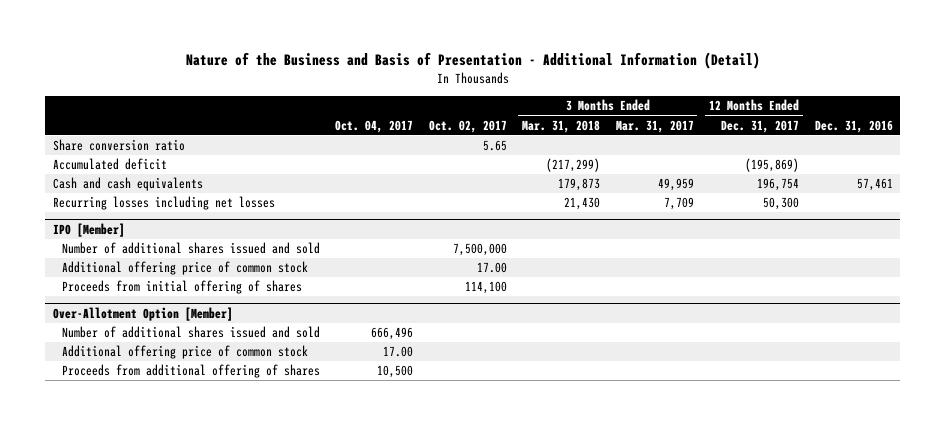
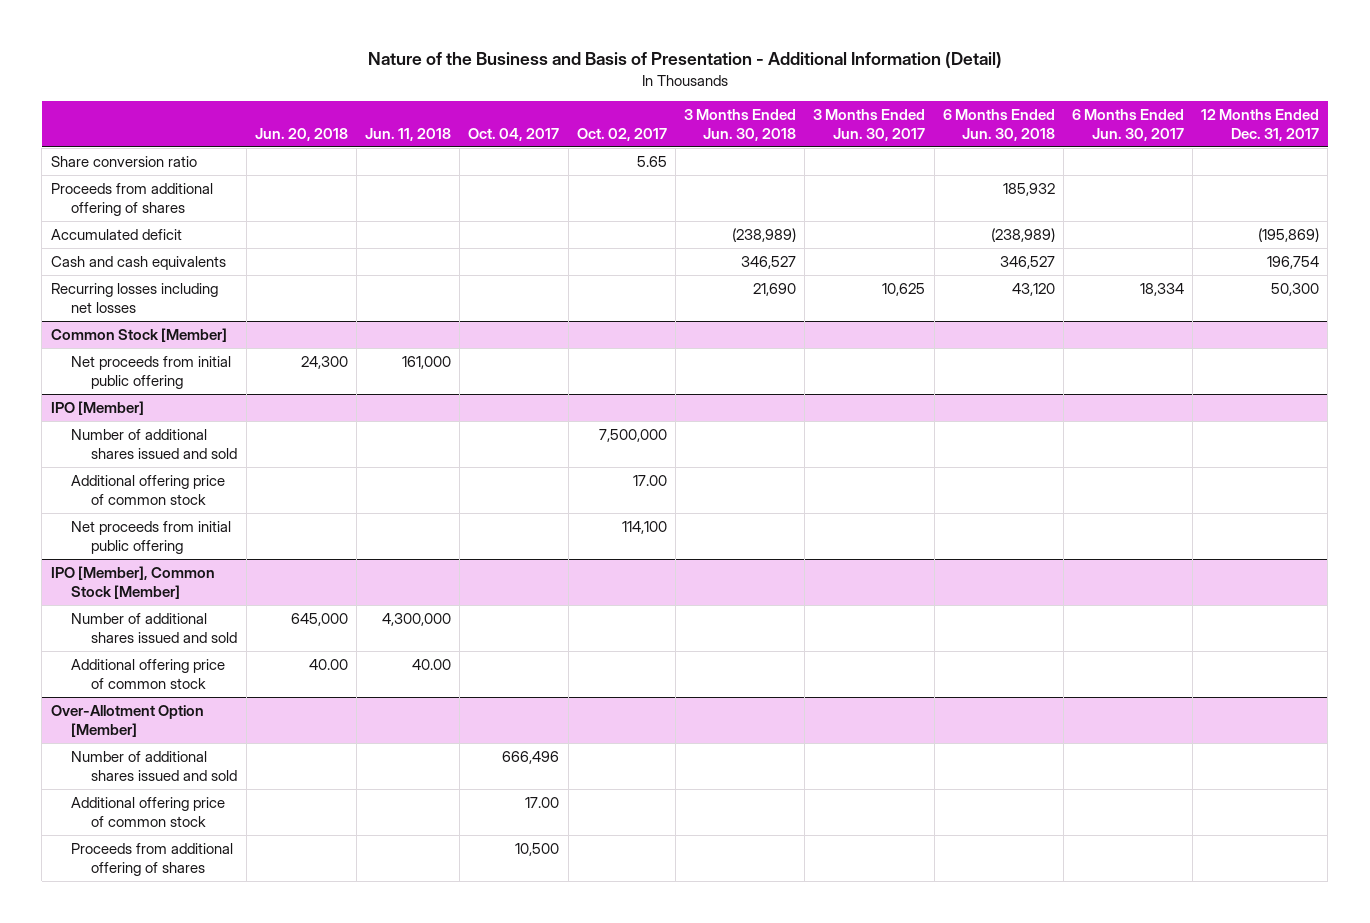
- | Oct. 04, 2017 | Oct. 02, 2017 | 3 Months Ended Mar. 31, 2018 | 3 Months Ended Mar. 31, 2017 | 12 Months Ended Dec. 31, 2017 | Dec. 31, 2016
+ | Jun. 20, 2018 | Jun. 11, 2018 | Oct. 04, 2017 | Oct. 02, 2017 | 3 Months Ended Jun. 30, 2018 | 3 Months Ended Jun. 30, 2017 | 6 Months Ended Jun. 30, 2018 | 6 Months Ended Jun. 30, 2017 | 12 Months Ended Dec. 31, 2017
+ Proceeds from additional offering of shares | | | | | | | 185,932 | |
+ Common Stock [Member]
+ Net proceeds from initial public offering | 24,300 | 161,000 | | | | | | |
@ IPO [Member]
- Proceeds from initial offering of shares | | 114,100 | | | |
+ Net proceeds from initial public offering | | | | 114,100 | | | | |
+ IPO [Member], Common Stock [Member]
+ Number of additional shares issued and sold | 645,000 | 4,300,000 | | | | | | |
+ Additional offering price of common stock | 40.00 | 40.00 | | | | | | |

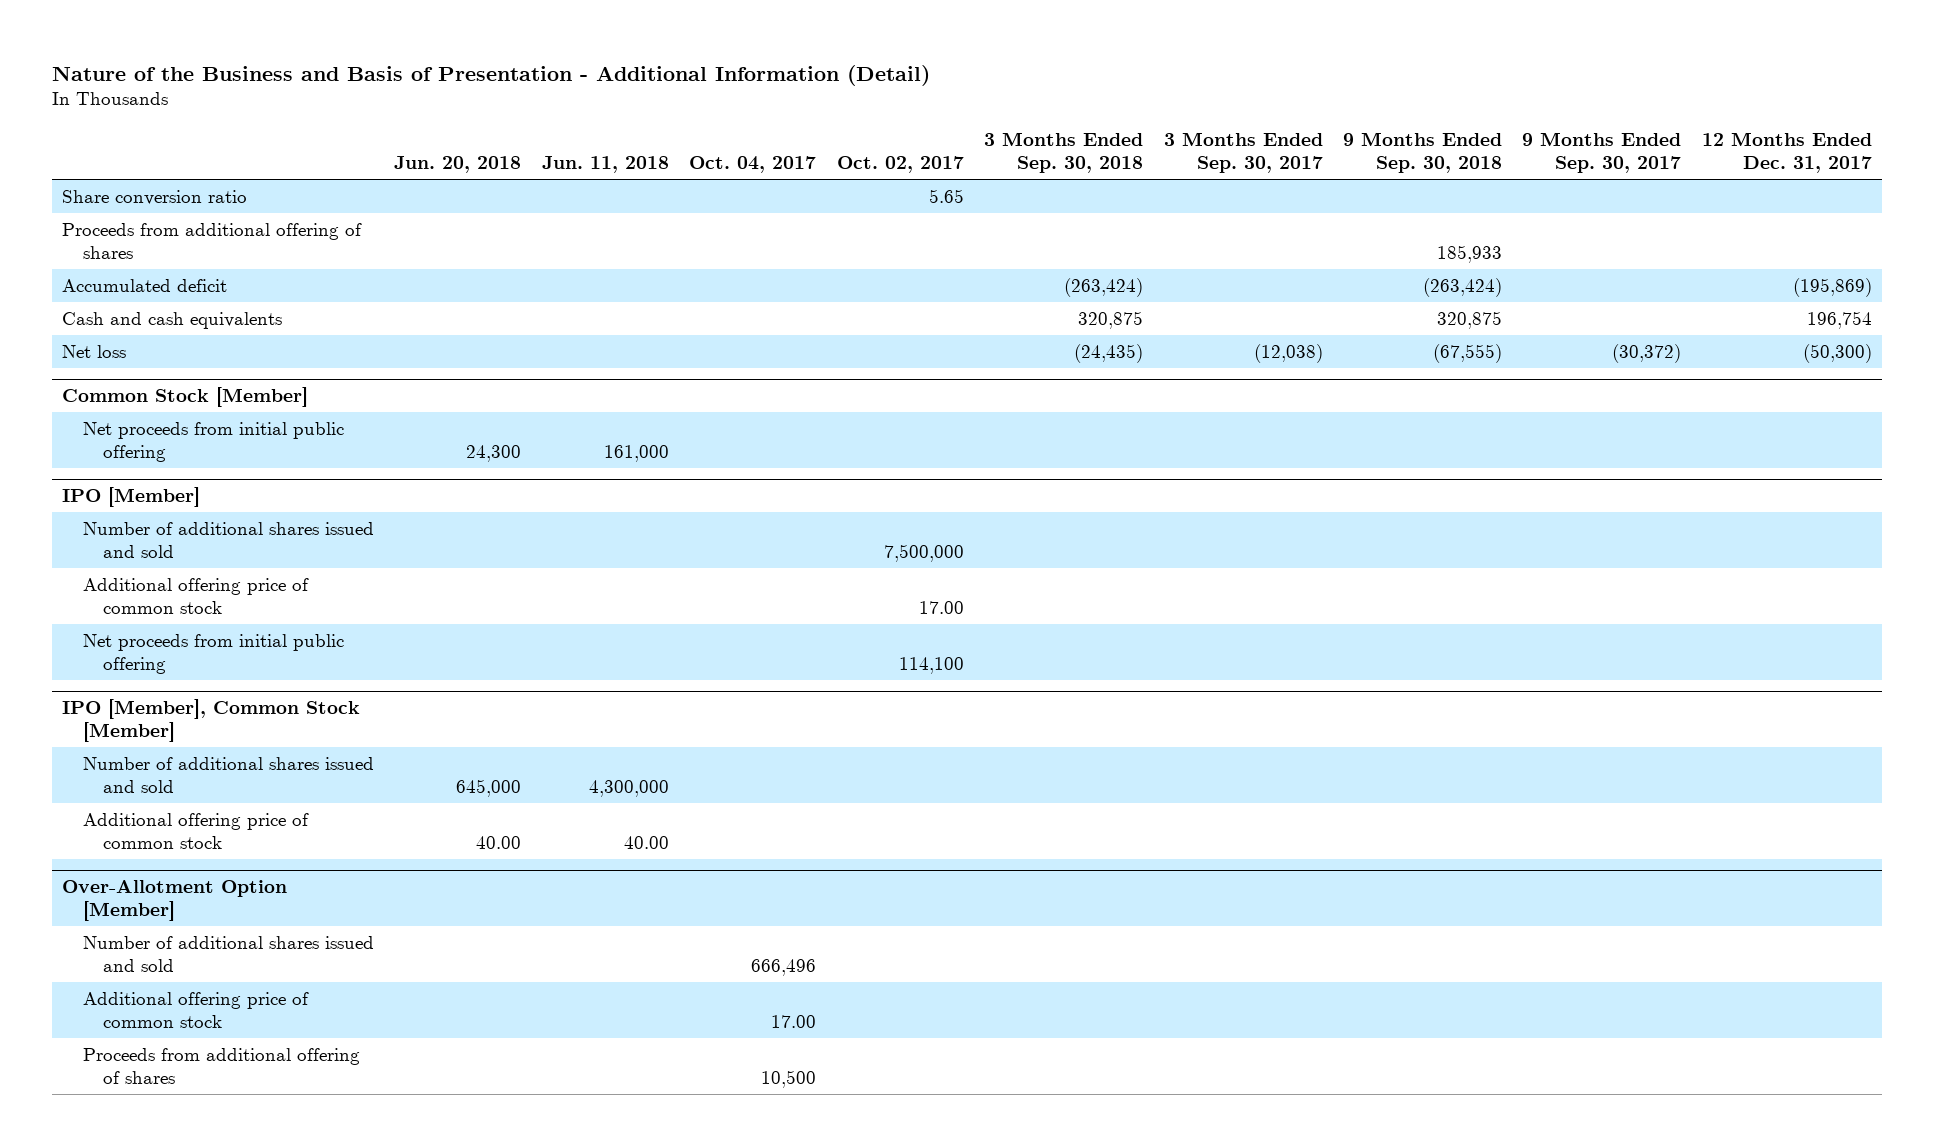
- | Jun. 20, 2018 | Jun. 11, 2018 | Oct. 04, 2017 | Oct. 02, 2017 | 3 Months Ended Jun. 30, 2018 | 3 Months Ended Jun. 30, 2017 | 6 Months Ended Jun. 30, 2018 | 6 Months Ended Jun. 30, 2017 | 12 Months Ended Dec. 31, 2017
+ | Jun. 20, 2018 | Jun. 11, 2018 | Oct. 04, 2017 | Oct. 02, 2017 | 3 Months Ended Sep. 30, 2018 | 3 Months Ended Sep. 30, 2017 | 9 Months Ended Sep. 30, 2018 | 9 Months Ended Sep. 30, 2017 | 12 Months Ended Dec. 31, 2017
- Recurring losses including net losses | | | | | 21,690 | 10,625 | 43,120 | 18,334 | 50,300
+ Net loss | | | | | (24,435) | (12,038) | (67,555) | (30,372) | (50,300)

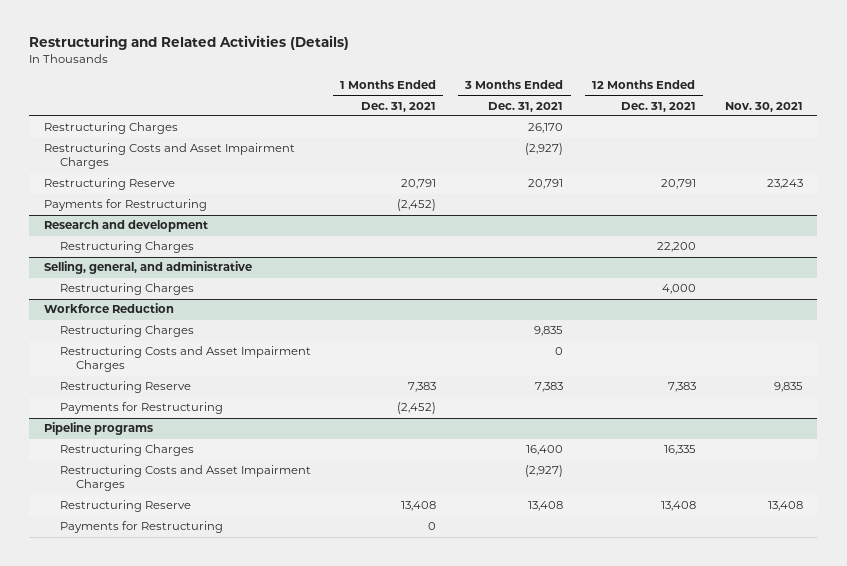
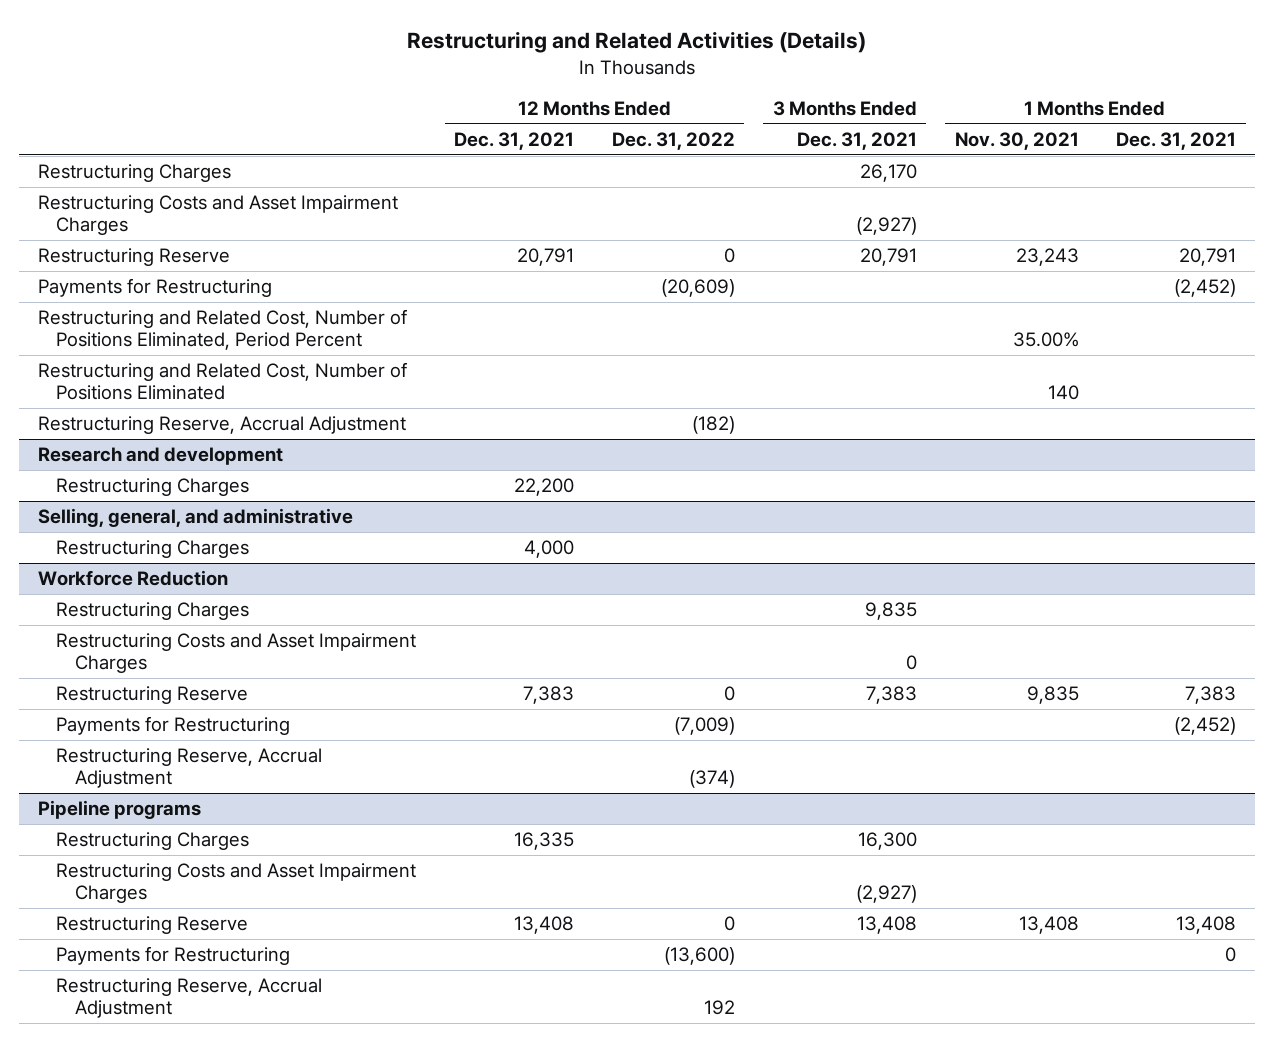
- | 1 Months Ended Dec. 31, 2021 | 3 Months Ended Dec. 31, 2021 | 12 Months Ended Dec. 31, 2021 | Nov. 30, 2021
+ | 12 Months Ended Dec. 31, 2021 | 12 Months Ended Dec. 31, 2022 | 3 Months Ended Dec. 31, 2021 | 1 Months Ended Nov. 30, 2021 | 1 Months Ended Dec. 31, 2021
+ Restructuring and Related Cost, Number of Positions Eliminated, Period Percent | | | | 35.00% |
+ Restructuring and Related Cost, Number of Positions Eliminated | | | | 140 |
+ Restructuring Reserve, Accrual Adjustment | | (182) | | |
@ Workforce Reduction
+ Restructuring Reserve, Accrual Adjustment | | (374) | | |
@ Pipeline programs
- Restructuring Charges | | 16,400 | 16,335 |
+ Restructuring Charges | 16,335 | | 16,300 | |
+ Restructuring Reserve, Accrual Adjustment | | 192 | | |

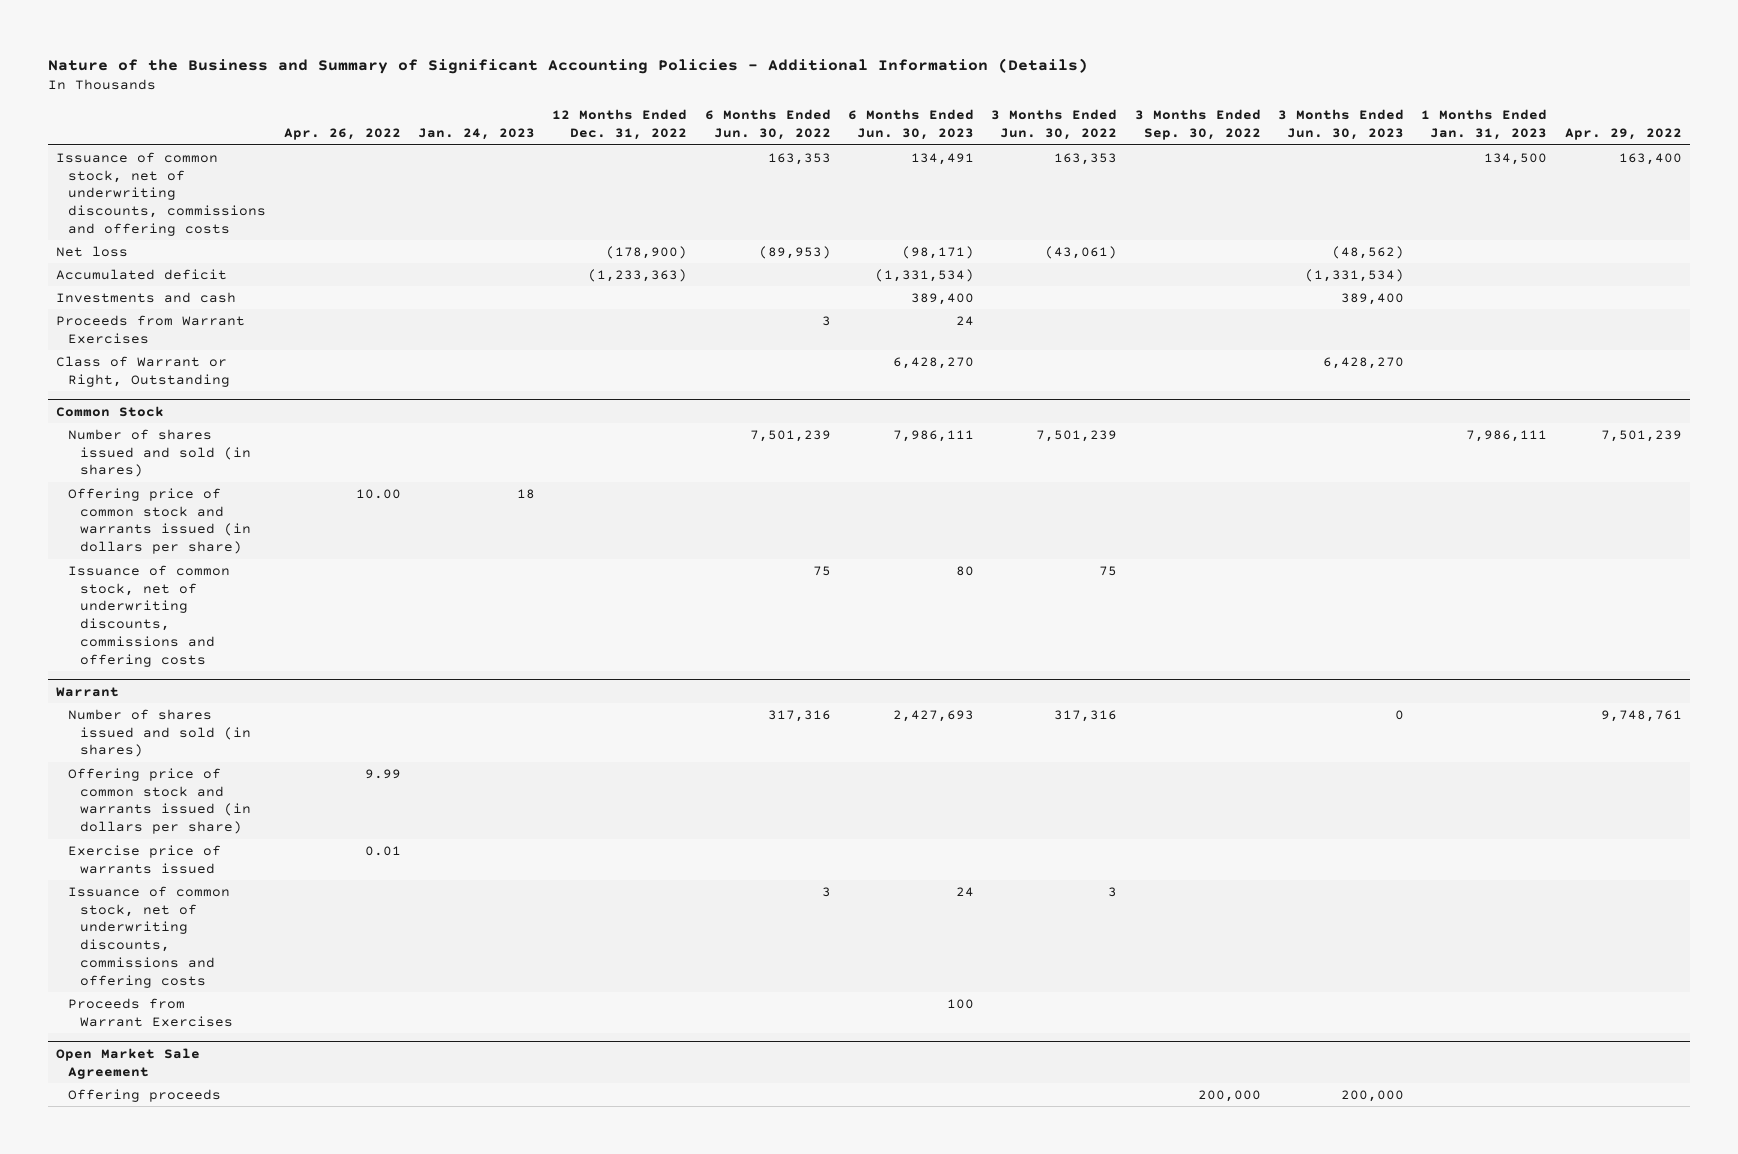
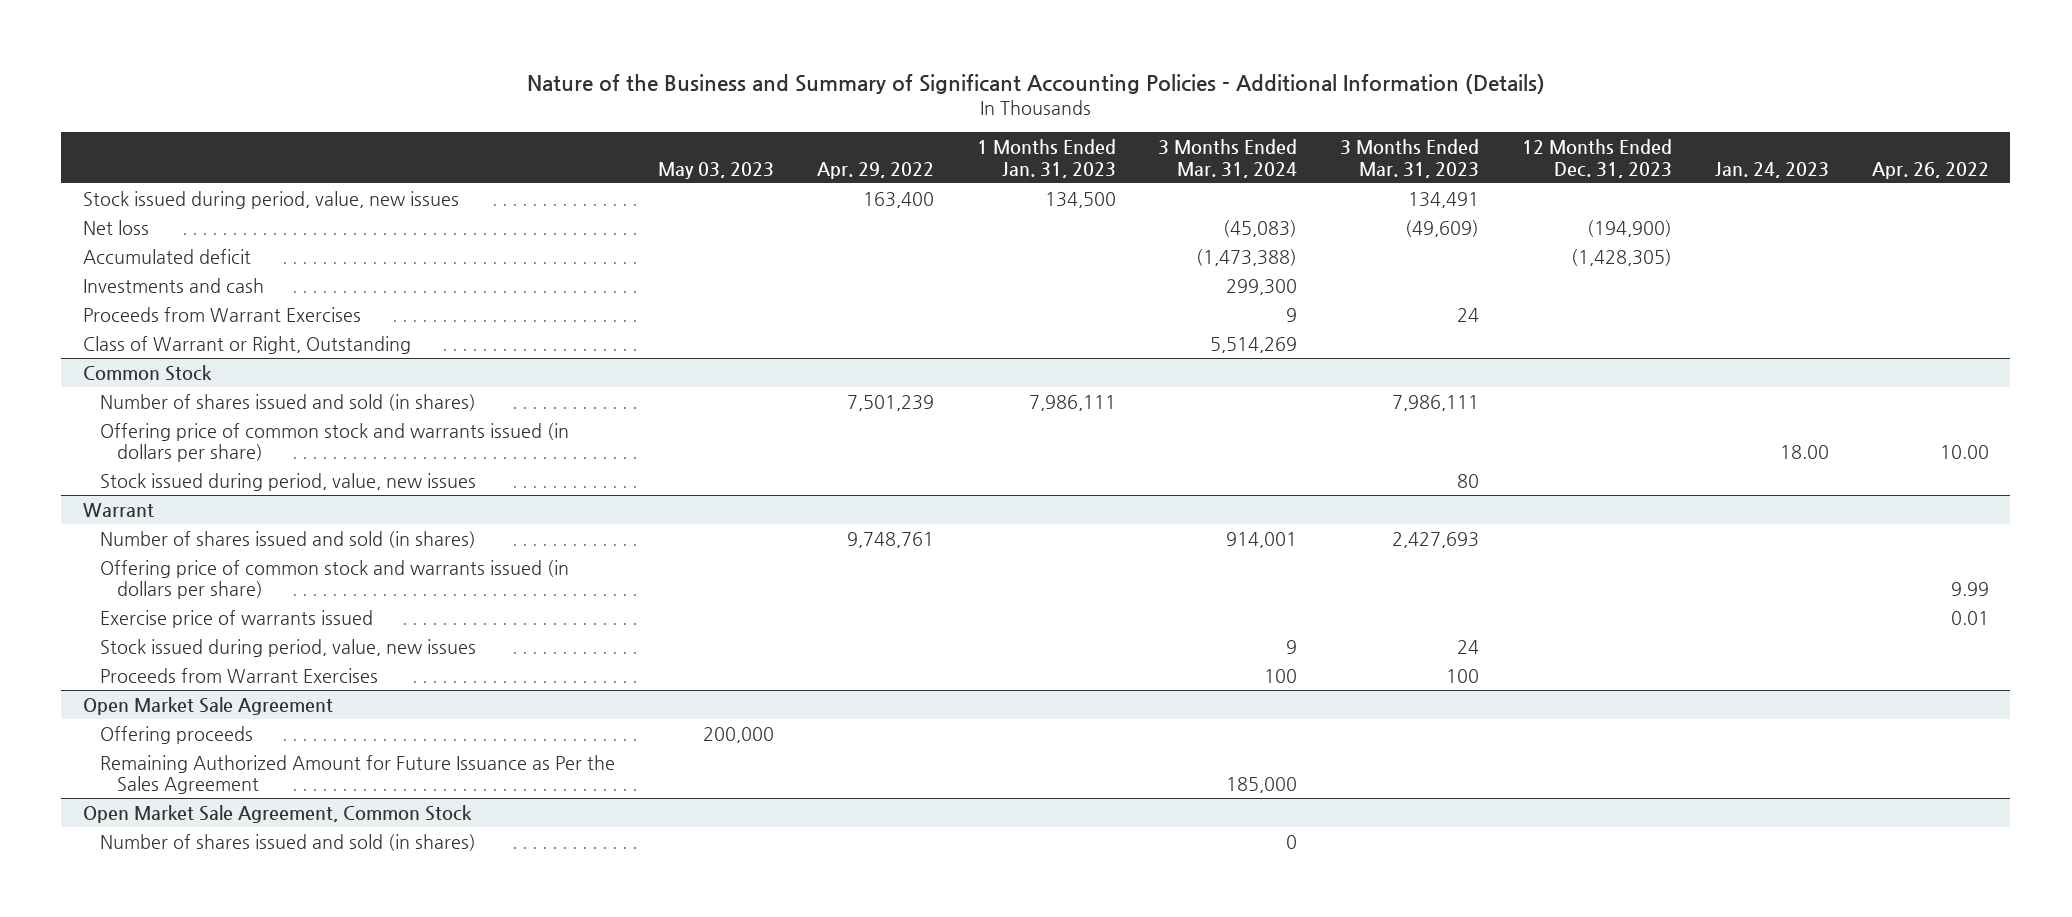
- | Apr. 26, 2022 | Jan. 24, 2023 | 12 Months Ended Dec. 31, 2022 | 6 Months Ended Jun. 30, 2022 | 6 Months Ended Jun. 30, 2023 | 3 Months Ended Jun. 30, 2022 | 3 Months Ended Sep. 30, 2022 | 3 Months Ended Jun. 30, 2023 | 1 Months Ended Jan. 31, 2023 | Apr. 29, 2022
+ | May 03, 2023 | Apr. 29, 2022 | 1 Months Ended Jan. 31, 2023 | 3 Months Ended Mar. 31, 2024 | 3 Months Ended Mar. 31, 2023 | 12 Months Ended Dec. 31, 2023 | Jan. 24, 2023 | Apr. 26, 2022
- Issuance of common stock, net of underwriting discounts, commissions and offering costs | | | | 163,353 | 134,491 | 163,353 | | | 134,500 | 163,400
+ Stock issued during period, value, new issues | | 163,400 | 134,500 | | 134,491 | | |
@ Common Stock
- Offering price of common stock and warrants issued (in dollars per share) | 10.00 | 18 | | | | | | | |
- Issuance of common stock, net of underwriting discounts, commissions and offering costs | | | | 75 | 80 | 75 | | | |
+ Offering price of common stock and warrants issued (in dollars per share) | | | | | | | 18.00 | 10.00
+ Stock issued during period, value, new issues | | | | | 80 | | |
@ Warrant
- Issuance of common stock, net of underwriting discounts, commissions and offering costs | | | | 3 | 24 | 3 | | | |
+ Stock issued during period, value, new issues | | | | 9 | 24 | | |
@ Open Market Sale Agreement
+ Remaining Authorized Amount for Future Issuance as Per the Sales Agreement | | | | 185,000 | | | |
+ Open Market Sale Agreement, Common Stock
+ Number of shares issued and sold (in shares) | | | | 0 | | | |

